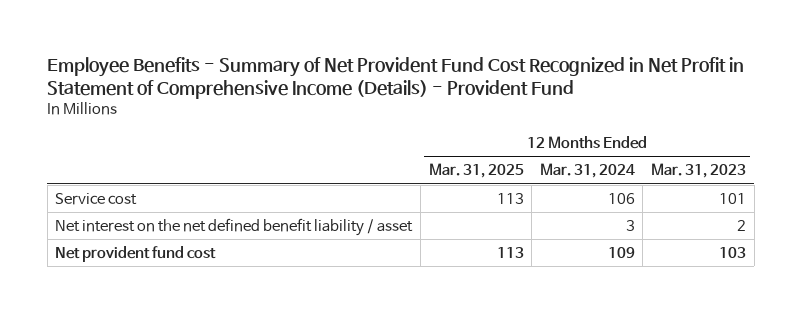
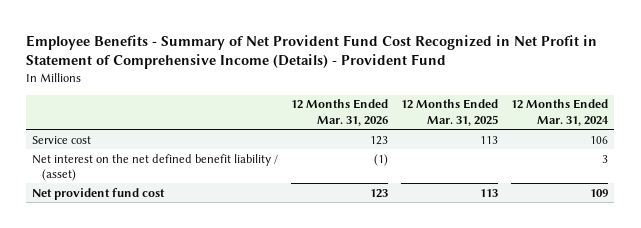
- | 12 Months Ended Mar. 31, 2025 | 12 Months Ended Mar. 31, 2024 | 12 Months Ended Mar. 31, 2023
+ | 12 Months Ended Mar. 31, 2026 | 12 Months Ended Mar. 31, 2025 | 12 Months Ended Mar. 31, 2024
- Net interest on the net defined benefit liability / asset | | 3 | 2
+ Net interest on the net defined benefit liability / (asset) | (1) | | 3

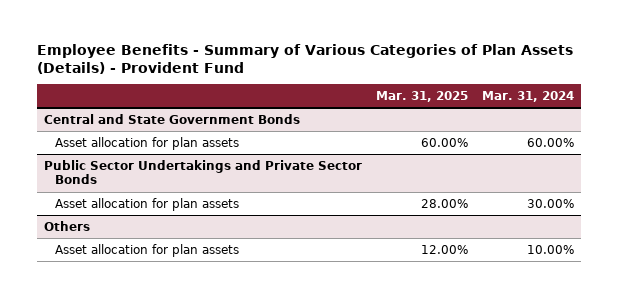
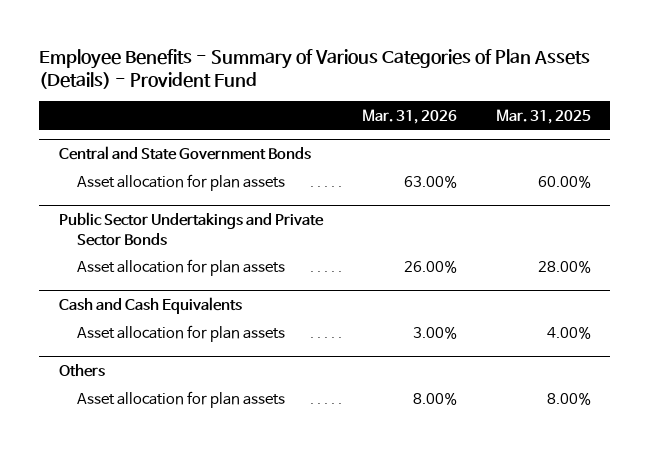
- | Mar. 31, 2025 | Mar. 31, 2024
+ | Mar. 31, 2026 | Mar. 31, 2025
+ Cash and Cash Equivalents
+ Asset allocation for plan assets | 3.00% | 4.00%
@ Others
- Asset allocation for plan assets | 12.00% | 10.00%
+ Asset allocation for plan assets | 8.00% | 8.00%

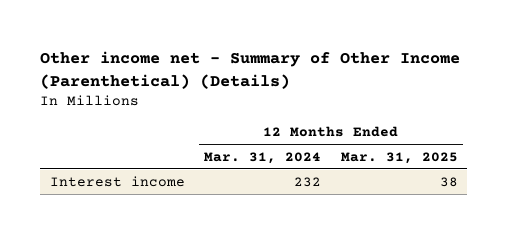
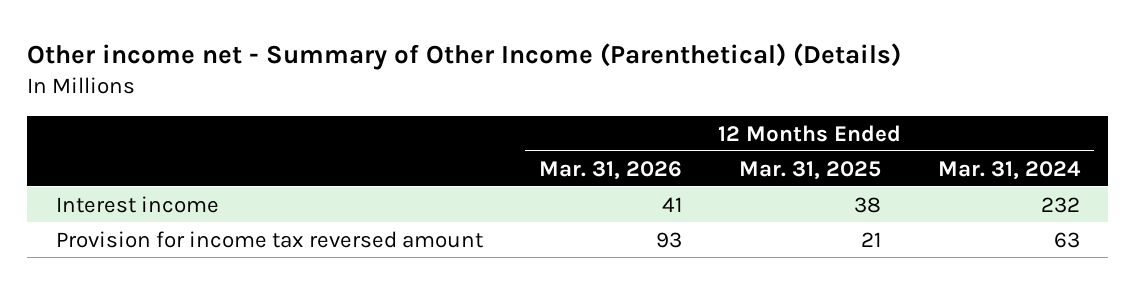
- | 12 Months Ended Mar. 31, 2024 | 12 Months Ended Mar. 31, 2025
+ | 12 Months Ended Mar. 31, 2026 | 12 Months Ended Mar. 31, 2025 | 12 Months Ended Mar. 31, 2024
+ Provision for income tax reversed amount | 93 | 21 | 63

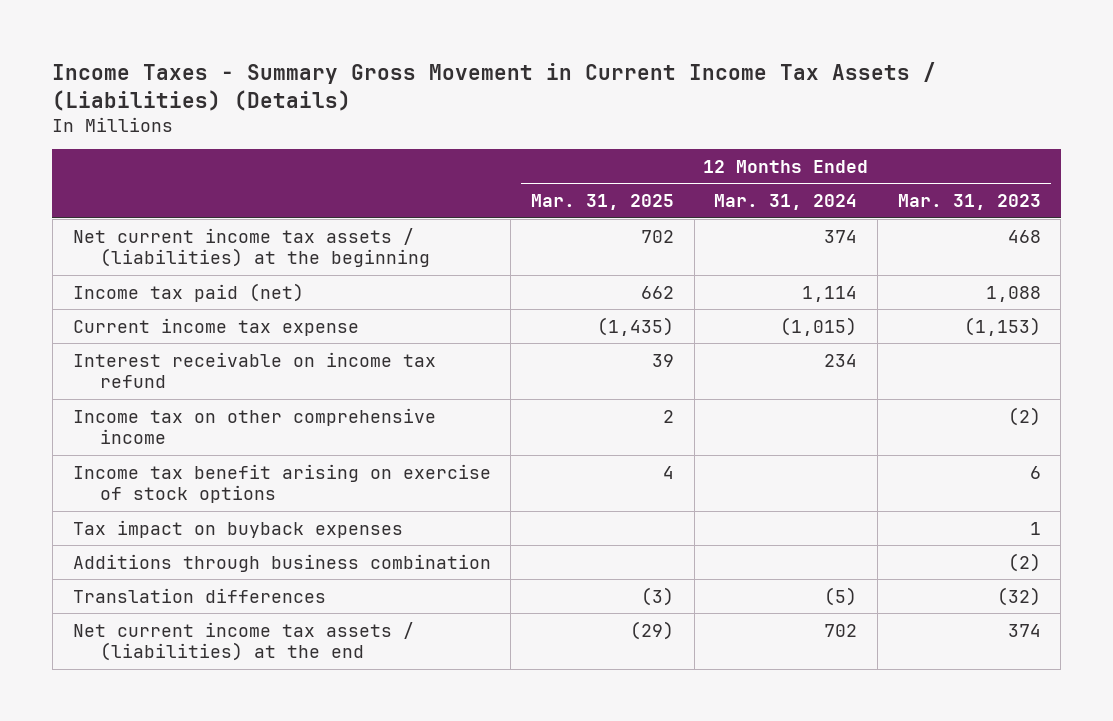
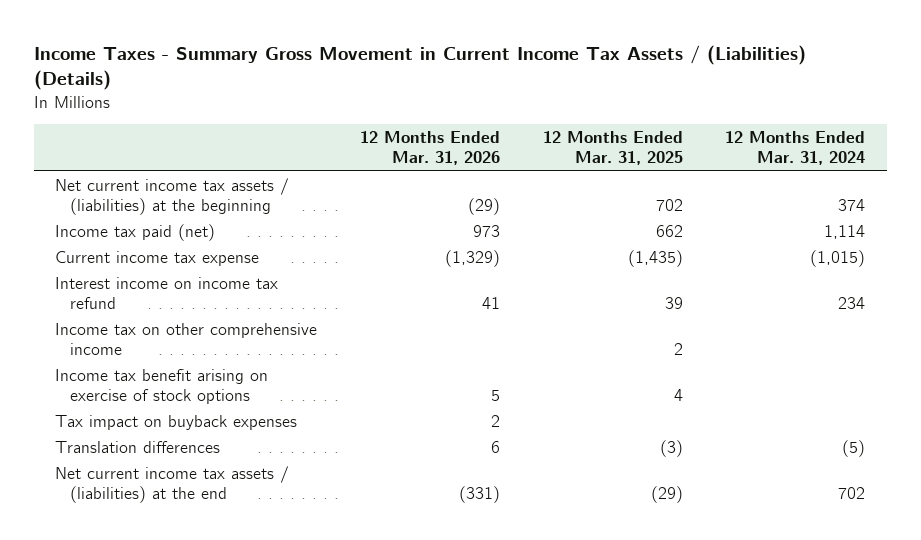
- | 12 Months Ended Mar. 31, 2025 | 12 Months Ended Mar. 31, 2024 | 12 Months Ended Mar. 31, 2023
+ | 12 Months Ended Mar. 31, 2026 | 12 Months Ended Mar. 31, 2025 | 12 Months Ended Mar. 31, 2024
- Interest receivable on income tax refund | 39 | 234 |
+ Interest income on income tax refund | 41 | 39 | 234
- Additions through business combination | | | (2)

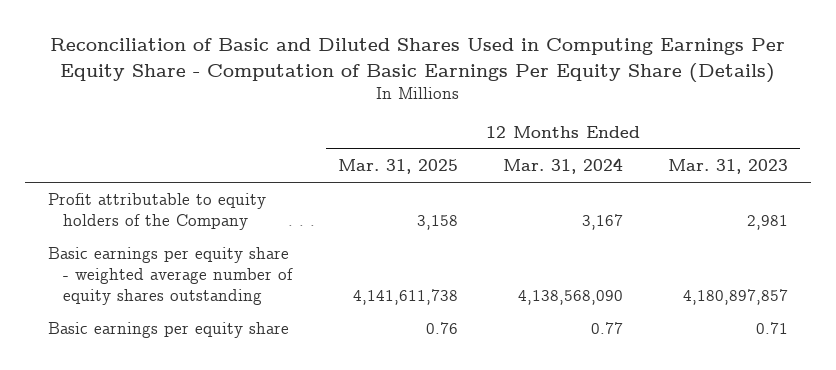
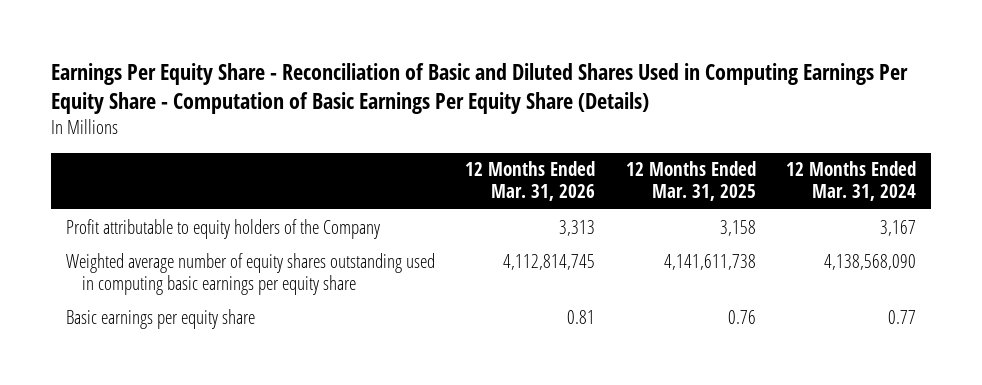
- Reconciliation of Basic and Diluted Shares Used in Computing Earnings Per Equity Share - Computation of Basic Earnings Per Equity Share (Details)
+ Earnings Per Equity Share - Reconciliation of Basic and Diluted Shares Used in Computing Earnings Per Equity Share - Computation of Basic Earnings Per Equity Share (Details)
- | 12 Months Ended Mar. 31, 2025 | 12 Months Ended Mar. 31, 2024 | 12 Months Ended Mar. 31, 2023
+ | 12 Months Ended Mar. 31, 2026 | 12 Months Ended Mar. 31, 2025 | 12 Months Ended Mar. 31, 2024
- Basic earnings per equity share - weighted average number of equity shares outstanding | 4,141,611,738 | 4,138,568,090 | 4,180,897,857
+ Weighted average number of equity shares outstanding used in computing basic earnings per equity share | 4,112,814,745 | 4,141,611,738 | 4,138,568,090

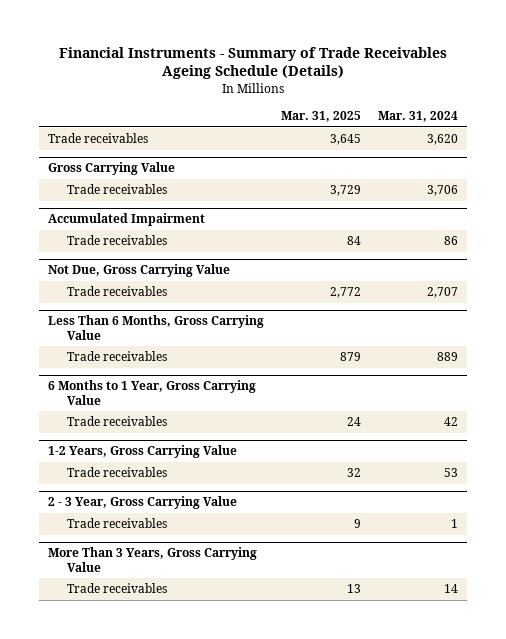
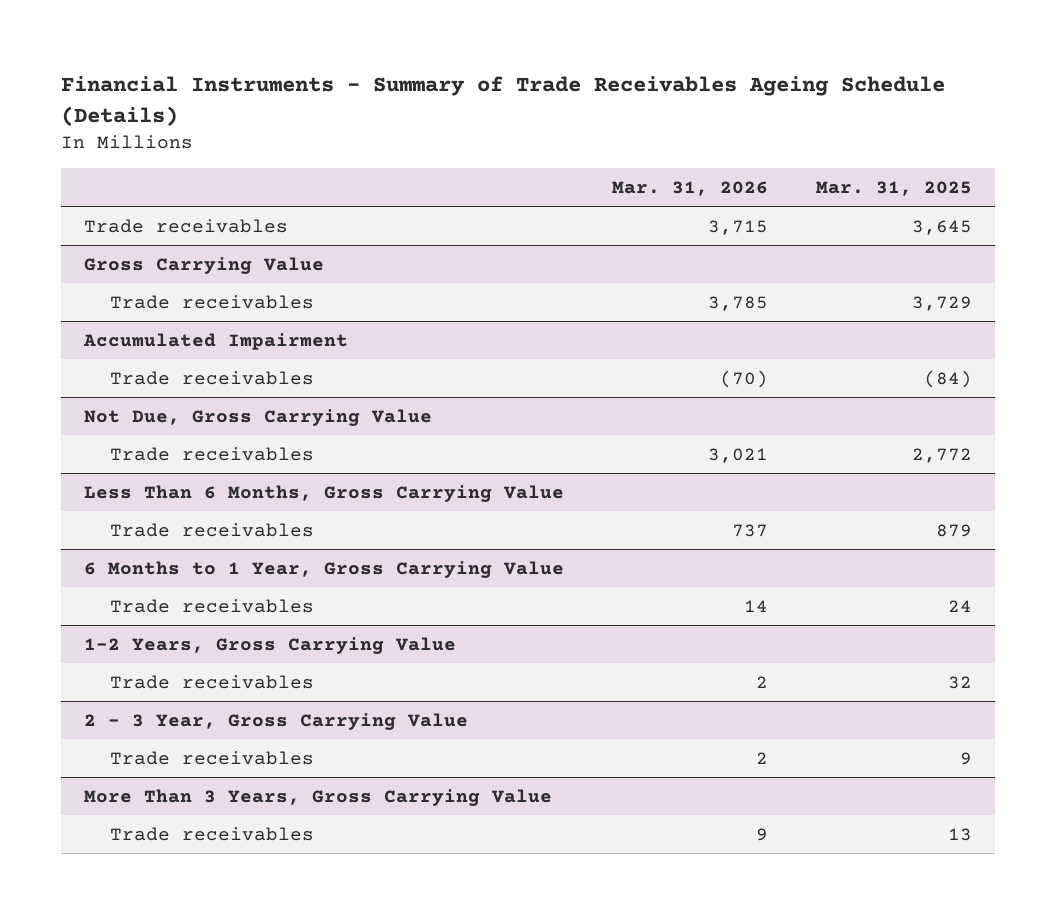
- | Mar. 31, 2025 | Mar. 31, 2024
+ | Mar. 31, 2026 | Mar. 31, 2025
@ Accumulated Impairment
- Trade receivables | 84 | 86
+ Trade receivables | (70) | (84)

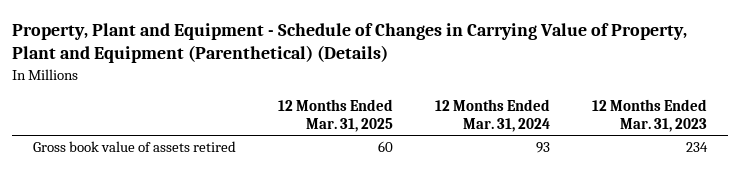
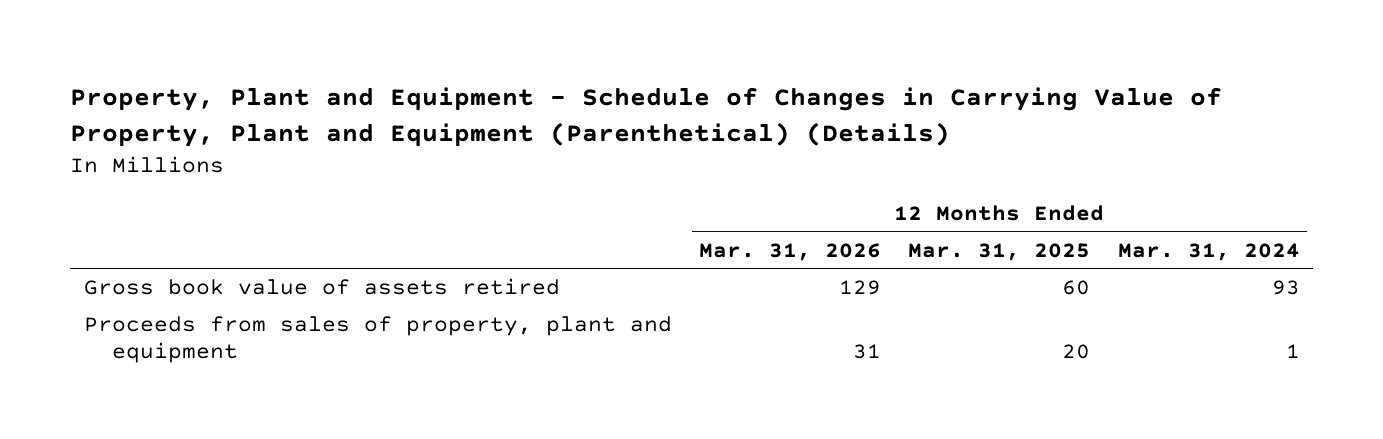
- | 12 Months Ended Mar. 31, 2025 | 12 Months Ended Mar. 31, 2024 | 12 Months Ended Mar. 31, 2023
+ | 12 Months Ended Mar. 31, 2026 | 12 Months Ended Mar. 31, 2025 | 12 Months Ended Mar. 31, 2024
+ Proceeds from sales of property, plant and equipment | 31 | 20 | 1

